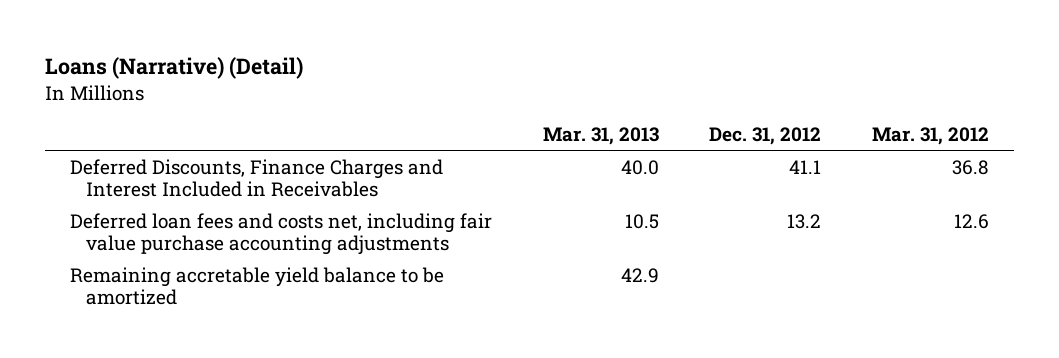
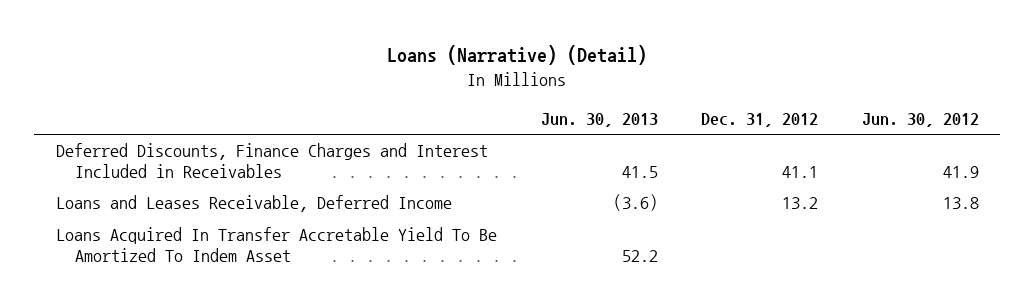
- | Mar. 31, 2013 | Dec. 31, 2012 | Mar. 31, 2012
+ | Jun. 30, 2013 | Dec. 31, 2012 | Jun. 30, 2012
- Deferred loan fees and costs net, including fair value purchase accounting adjustments | 10.5 | 13.2 | 12.6
- Remaining accretable yield balance to be amortized | 42.9 | |
+ Loans and Leases Receivable, Deferred Income | (3.6) | 13.2 | 13.8
+ Loans Acquired In Transfer Accretable Yield To Be Amortized To Indem Asset | 52.2 | |

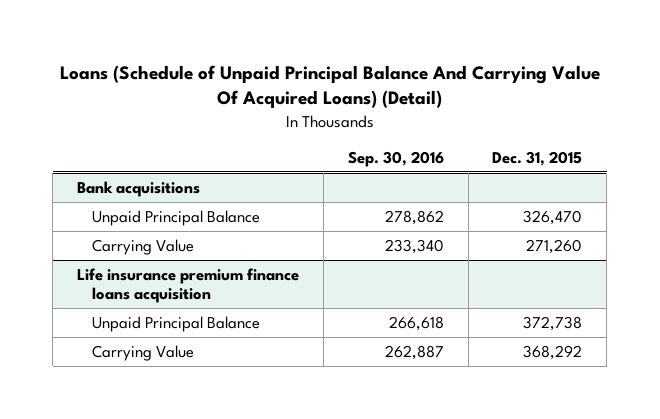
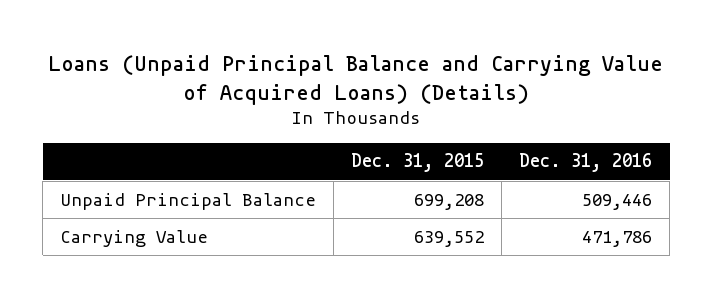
- Loans (Schedule of Unpaid Principal Balance And Carrying Value Of Acquired Loans) (Detail)
+ Loans (Unpaid Principal Balance and Carrying Value of Acquired Loans) (Details)
- | Sep. 30, 2016 | Dec. 31, 2015
+ | Dec. 31, 2015 | Dec. 31, 2016
- Bank acquisitions
- Unpaid Principal Balance | 278,862 | 326,470
- Carrying Value | 233,340 | 271,260
- Life insurance premium finance loans acquisition
- Unpaid Principal Balance | 266,618 | 372,738
- Carrying Value | 262,887 | 368,292
+ Unpaid Principal Balance | 699,208 | 509,446
+ Carrying Value | 639,552 | 471,786

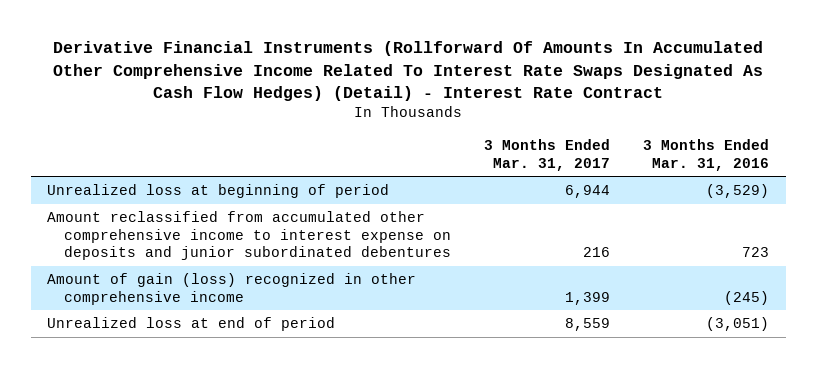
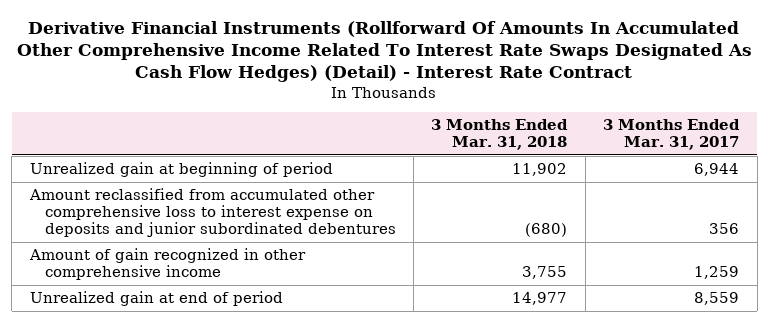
- | 3 Months Ended Mar. 31, 2017 | 3 Months Ended Mar. 31, 2016
+ | 3 Months Ended Mar. 31, 2018 | 3 Months Ended Mar. 31, 2017
- Unrealized loss at beginning of period | 6,944 | (3,529)
- Amount reclassified from accumulated other comprehensive income to interest expense on deposits and junior subordinated debentures | 216 | 723
- Amount of gain (loss) recognized in other comprehensive income | 1,399 | (245)
- Unrealized loss at end of period | 8,559 | (3,051)
+ Unrealized gain at beginning of period | 11,902 | 6,944
+ Amount reclassified from accumulated other comprehensive loss to interest expense on deposits and junior subordinated debentures | (680) | 356
+ Amount of gain recognized in other comprehensive income | 3,755 | 1,259
+ Unrealized gain at end of period | 14,977 | 8,559

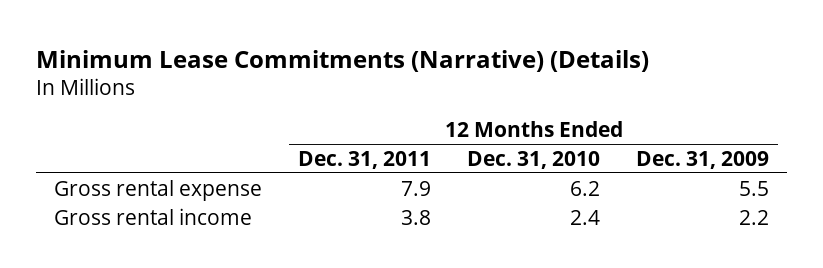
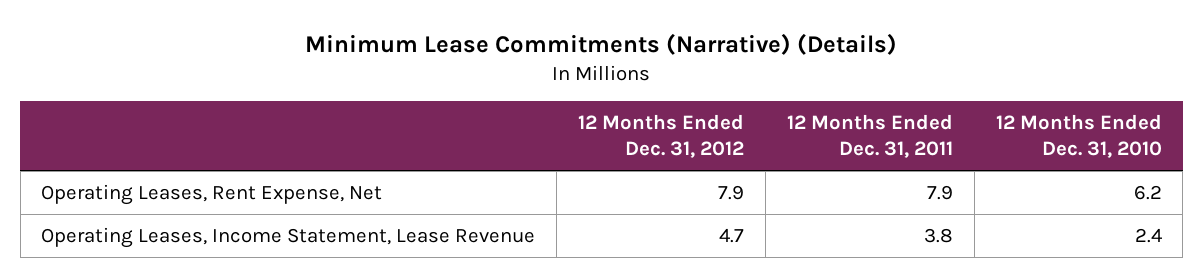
- | 12 Months Ended Dec. 31, 2011 | 12 Months Ended Dec. 31, 2010 | 12 Months Ended Dec. 31, 2009
+ | 12 Months Ended Dec. 31, 2012 | 12 Months Ended Dec. 31, 2011 | 12 Months Ended Dec. 31, 2010
- Gross rental expense | 7.9 | 6.2 | 5.5
- Gross rental income | 3.8 | 2.4 | 2.2
+ Operating Leases, Rent Expense, Net | 7.9 | 7.9 | 6.2
+ Operating Leases, Income Statement, Lease Revenue | 4.7 | 3.8 | 2.4

